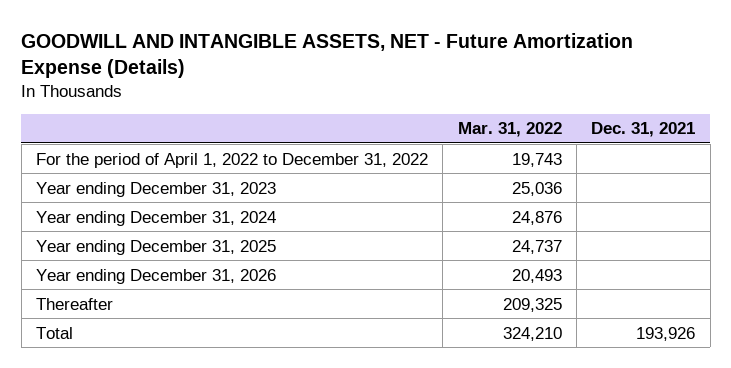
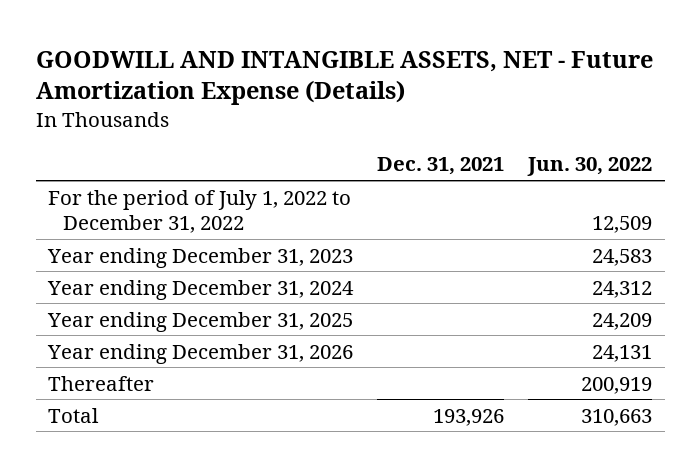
- | Mar. 31, 2022 | Dec. 31, 2021
+ | Dec. 31, 2021 | Jun. 30, 2022
- For the period of April 1, 2022 to December 31, 2022 | 19,743 |
+ For the period of July 1, 2022 to December 31, 2022 | | 12,509

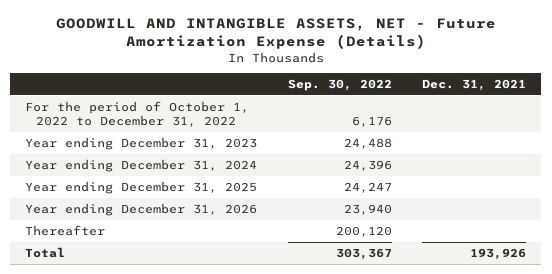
- | Dec. 31, 2021 | Jun. 30, 2022
+ | Sep. 30, 2022 | Dec. 31, 2021
- For the period of July 1, 2022 to December 31, 2022 | | 12,509
+ For the period of October 1, 2022 to December 31, 2022 | 6,176 |

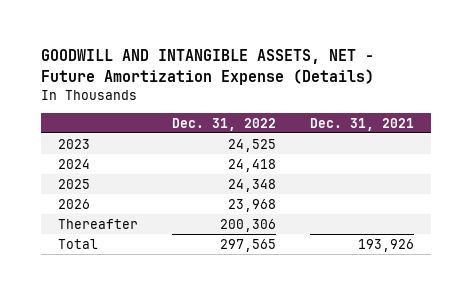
- | Sep. 30, 2022 | Dec. 31, 2021
+ | Dec. 31, 2022 | Dec. 31, 2021
- For the period of October 1, 2022 to December 31, 2022 | 6,176 |
- Year ending December 31, 2023 | 24,488 |
- Year ending December 31, 2024 | 24,396 |
- Year ending December 31, 2025 | 24,247 |
- Year ending December 31, 2026 | 23,940 |
+ 2023 | 24,525 |
+ 2024 | 24,418 |
+ 2025 | 24,348 |
+ 2026 | 23,968 |

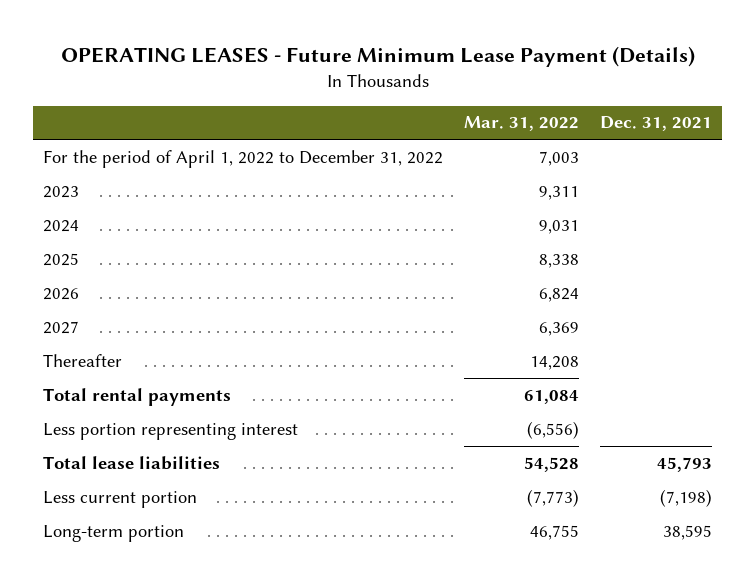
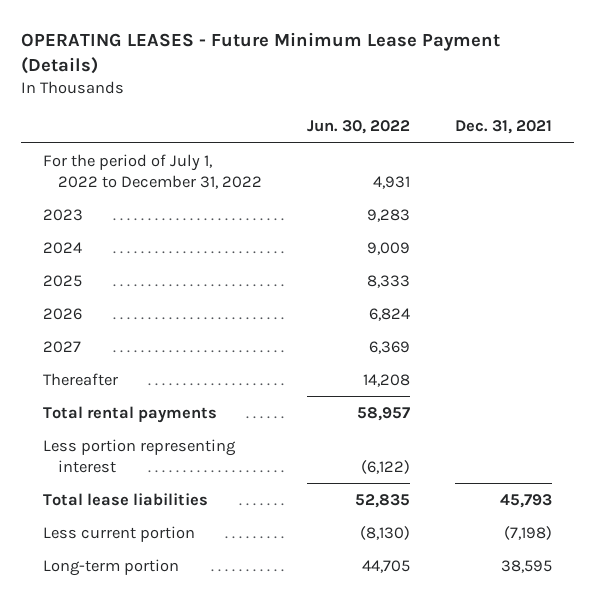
- | Mar. 31, 2022 | Dec. 31, 2021
+ | Jun. 30, 2022 | Dec. 31, 2021
- For the period of April 1, 2022 to December 31, 2022 | 7,003 |
+ For the period of July 1, 2022 to December 31, 2022 | 4,931 |

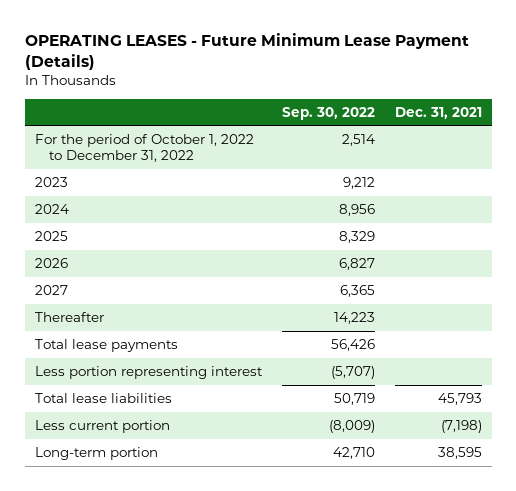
- | Jun. 30, 2022 | Dec. 31, 2021
+ | Sep. 30, 2022 | Dec. 31, 2021
- For the period of July 1, 2022 to December 31, 2022 | 4,931 |
+ For the period of October 1, 2022 to December 31, 2022 | 2,514 |
- Total rental payments | 58,957 |
+ Total lease payments | 56,426 |

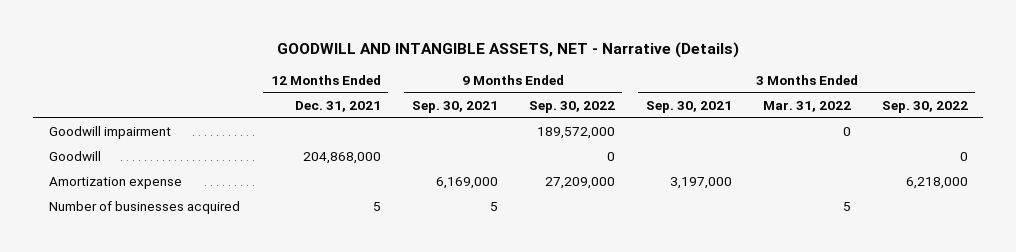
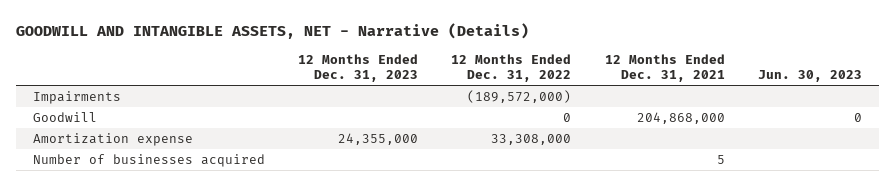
- | 12 Months Ended Dec. 31, 2021 | 9 Months Ended Sep. 30, 2021 | 9 Months Ended Sep. 30, 2022 | 3 Months Ended Sep. 30, 2021 | 3 Months Ended Mar. 31, 2022 | 3 Months Ended Sep. 30, 2022
+ | 12 Months Ended Dec. 31, 2023 | 12 Months Ended Dec. 31, 2022 | 12 Months Ended Dec. 31, 2021 | Jun. 30, 2023
- Goodwill impairment | | | 189,572,000 | | 0 |
+ Impairments | | (189,572,000) | |

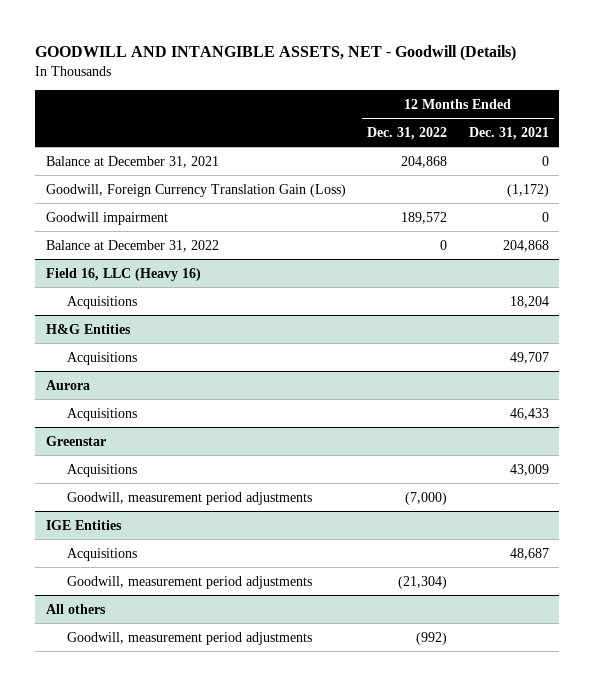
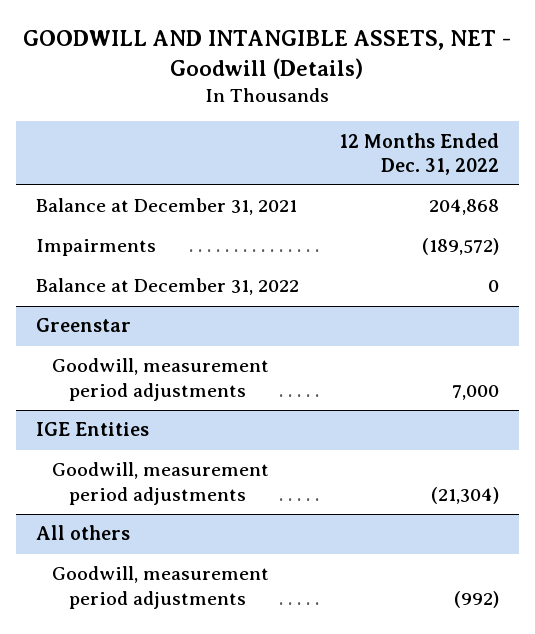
- | 12 Months Ended Dec. 31, 2022 | 12 Months Ended Dec. 31, 2021
+ | 12 Months Ended Dec. 31, 2022
- Goodwill, Foreign Currency Translation Gain (Loss) | | (1,172)
- Goodwill impairment | 189,572 | 0
+ Impairments | (189,572)
- Field 16, LLC (Heavy 16)
- Acquisitions | | 18,204
- H&G Entities
- Acquisitions | | 49,707
- Aurora
- Acquisitions | | 46,433
@ Greenstar
- Acquisitions | | 43,009
- Goodwill, measurement period adjustments | (7,000) |
+ Goodwill, measurement period adjustments | 7,000
@ IGE Entities
- Acquisitions | | 48,687

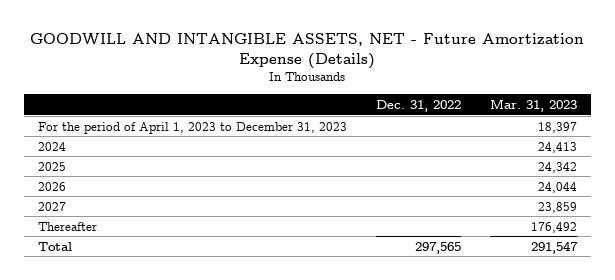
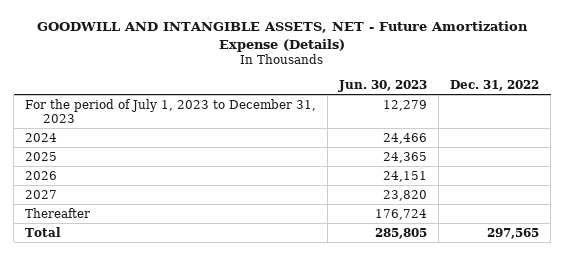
- | Dec. 31, 2022 | Mar. 31, 2023
+ | Jun. 30, 2023 | Dec. 31, 2022
- For the period of April 1, 2023 to December 31, 2023 | | 18,397
+ For the period of July 1, 2023 to December 31, 2023 | 12,279 |

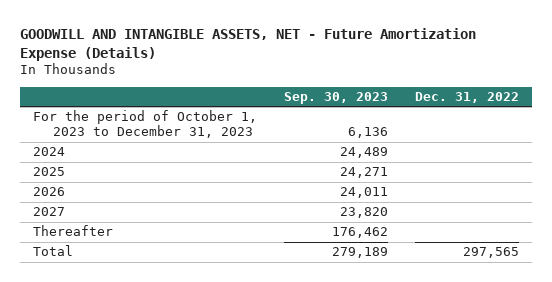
- | Jun. 30, 2023 | Dec. 31, 2022
+ | Sep. 30, 2023 | Dec. 31, 2022
- For the period of July 1, 2023 to December 31, 2023 | 12,279 |
+ For the period of October 1, 2023 to December 31, 2023 | 6,136 |

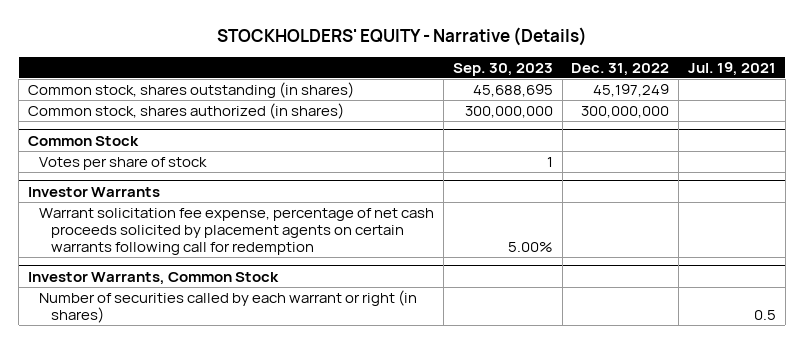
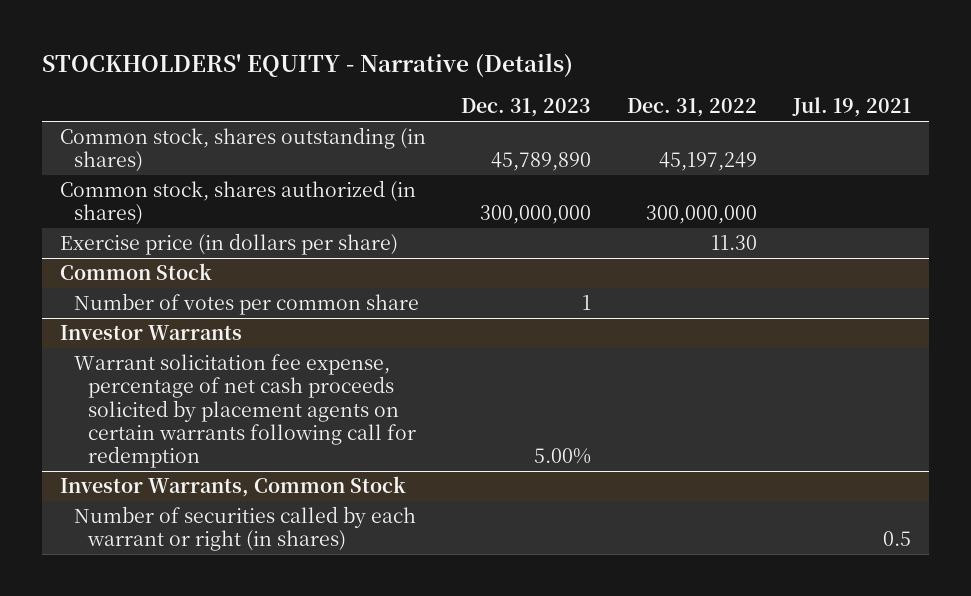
- | Sep. 30, 2023 | Dec. 31, 2022 | Jul. 19, 2021
+ | Dec. 31, 2023 | Dec. 31, 2022 | Jul. 19, 2021
+ Exercise price (in dollars per share) | | 11.30 |
@ Common Stock
- Votes per share of stock | 1 | |
+ Number of votes per common share | 1 | |

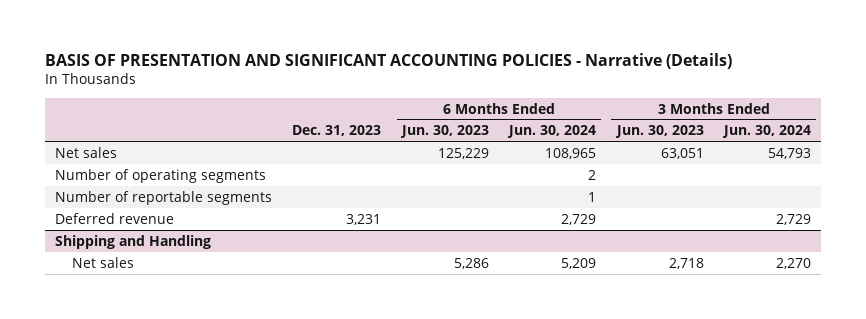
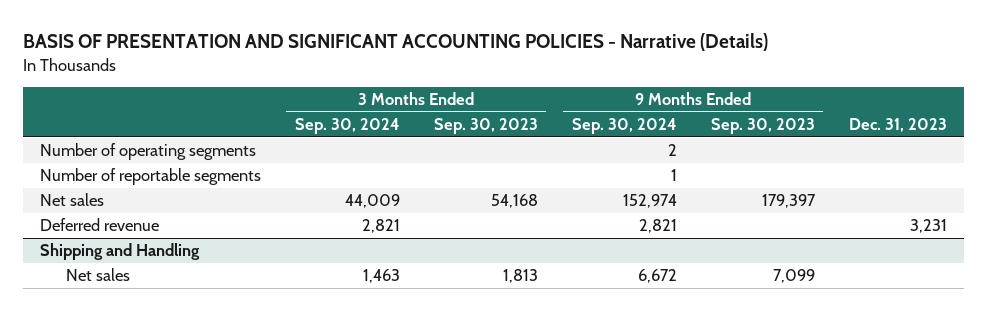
- | Dec. 31, 2023 | 6 Months Ended Jun. 30, 2023 | 6 Months Ended Jun. 30, 2024 | 3 Months Ended Jun. 30, 2023 | 3 Months Ended Jun. 30, 2024
+ | 3 Months Ended Sep. 30, 2024 | 3 Months Ended Sep. 30, 2023 | 9 Months Ended Sep. 30, 2024 | 9 Months Ended Sep. 30, 2023 | Dec. 31, 2023
moved down: Net sales | 44,009 | 54,168 | 152,974 | 179,397 |

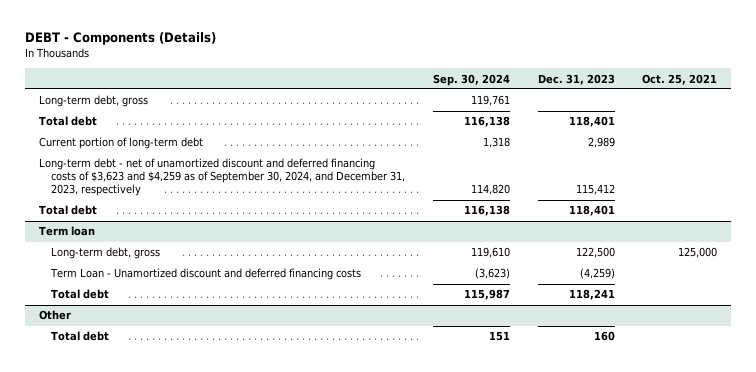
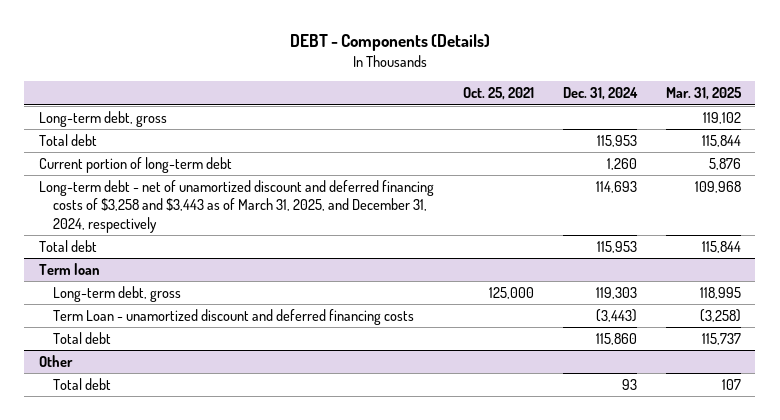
- | Sep. 30, 2024 | Dec. 31, 2023 | Oct. 25, 2021
+ | Oct. 25, 2021 | Dec. 31, 2024 | Mar. 31, 2025
- Long-term debt - net of unamortized discount and deferred financing costs of $3,623 and $4,259 as of September 30, 2024, and December 31, 2023, respectively | 114,820 | 115,412 |
+ Long-term debt - net of unamortized discount and deferred financing costs of $3,258 and $3,443 as of March 31, 2025, and December 31, 2024, respectively | | 114,693 | 109,968
@ Term loan
- Term Loan - Unamortized discount and deferred financing costs | (3,623) | (4,259) |
+ Term Loan - unamortized discount and deferred financing costs | | (3,443) | (3,258)

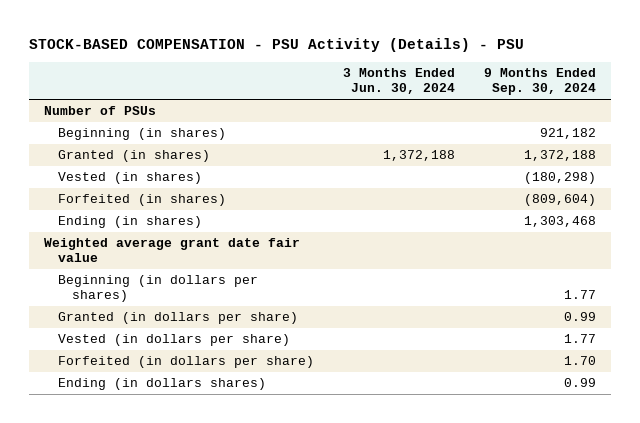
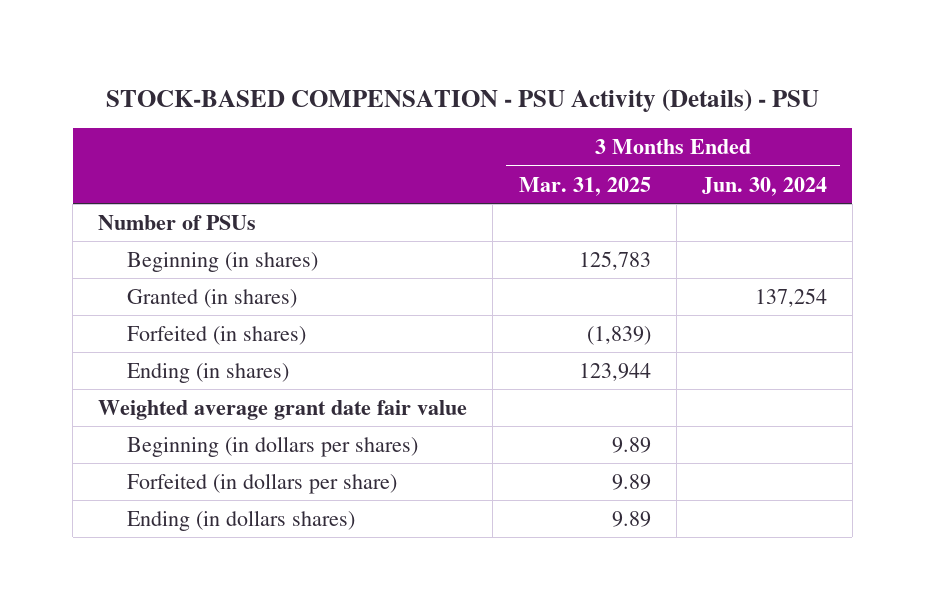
- | 3 Months Ended Jun. 30, 2024 | 9 Months Ended Sep. 30, 2024
+ | 3 Months Ended Mar. 31, 2025 | 3 Months Ended Jun. 30, 2024
- Granted (in shares) | 1,372,188 | 1,372,188
- Vested (in shares) | | (180,298)
+ Granted (in shares) | | 137,254
- Granted (in dollars per share) | | 0.99
- Vested (in dollars per share) | | 1.77

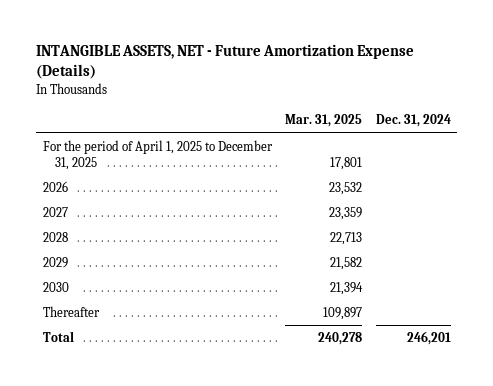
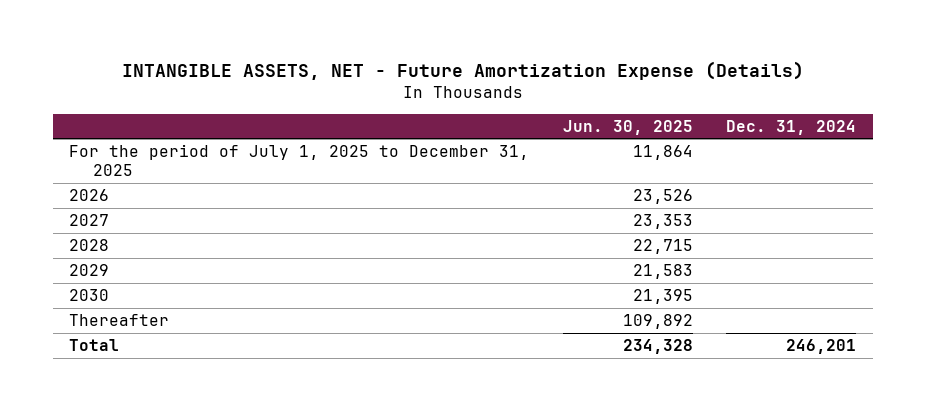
- | Mar. 31, 2025 | Dec. 31, 2024
+ | Jun. 30, 2025 | Dec. 31, 2024
- For the period of April 1, 2025 to December 31, 2025 | 17,801 |
+ For the period of July 1, 2025 to December 31, 2025 | 11,864 |

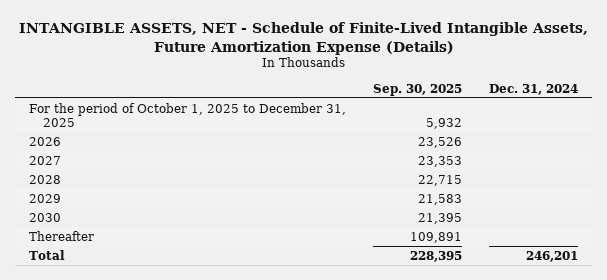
- INTANGIBLE ASSETS, NET - Future Amortization Expense (Details)
+ INTANGIBLE ASSETS, NET - Schedule of Finite-Lived Intangible Assets, Future Amortization Expense (Details)
- | Jun. 30, 2025 | Dec. 31, 2024
+ | Sep. 30, 2025 | Dec. 31, 2024
- For the period of July 1, 2025 to December 31, 2025 | 11,864 |
+ For the period of October 1, 2025 to December 31, 2025 | 5,932 |

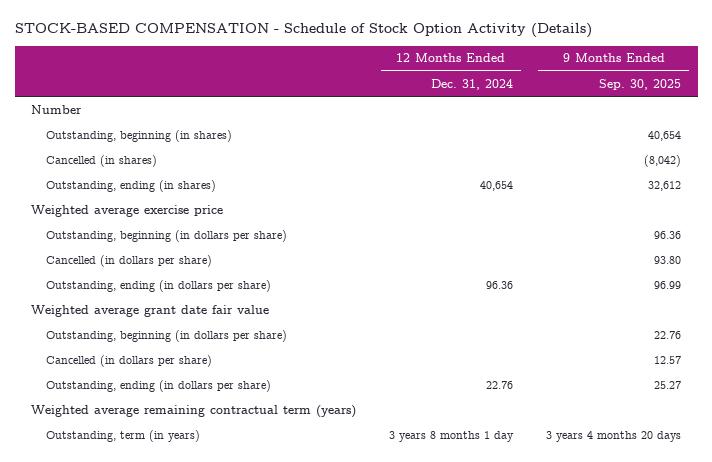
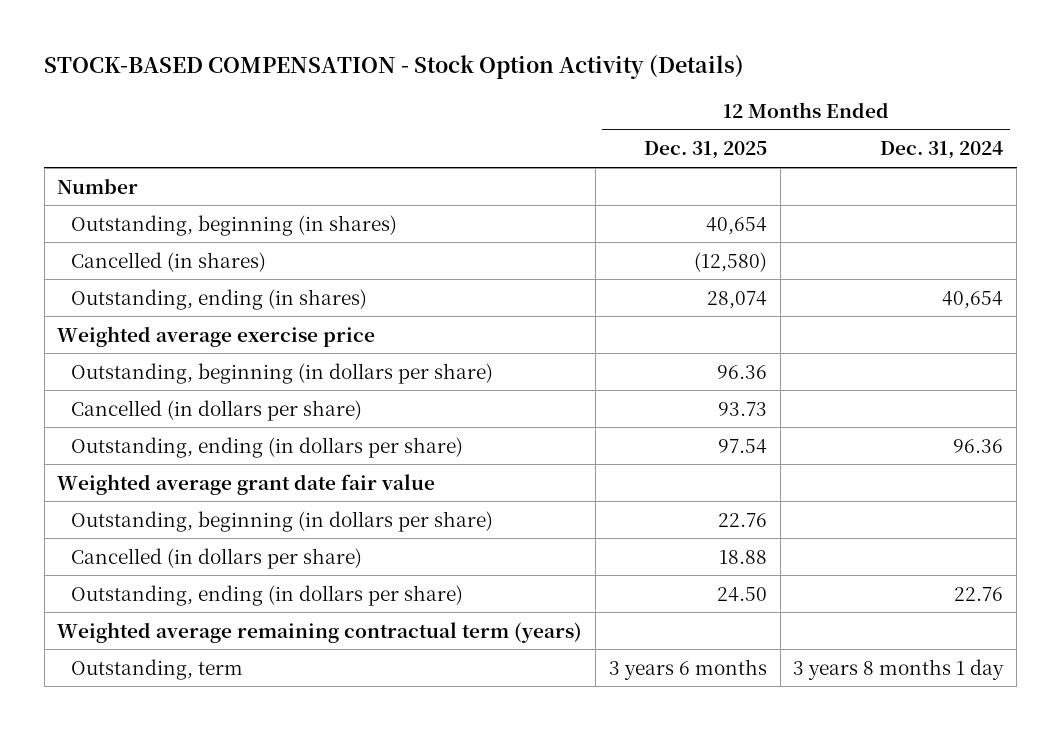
- STOCK-BASED COMPENSATION - Schedule of Stock Option Activity (Details)
+ STOCK-BASED COMPENSATION - Stock Option Activity (Details)
- | 12 Months Ended Dec. 31, 2024 | 9 Months Ended Sep. 30, 2025
+ | 12 Months Ended Dec. 31, 2025 | 12 Months Ended Dec. 31, 2024
- Outstanding, term (in years) | 3 years 8 months 1 day | 3 years 4 months 20 days
+ Outstanding, term | 3 years 6 months | 3 years 8 months 1 day

